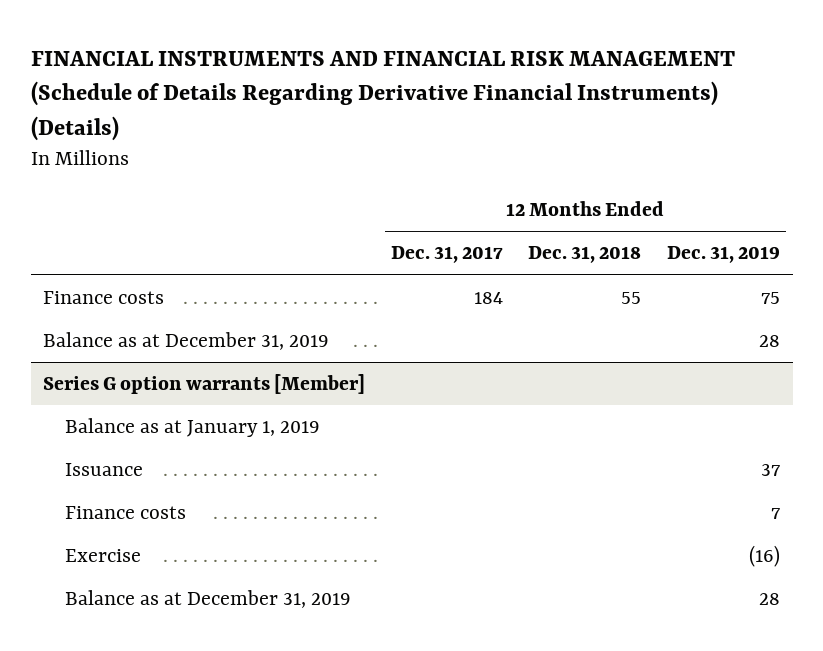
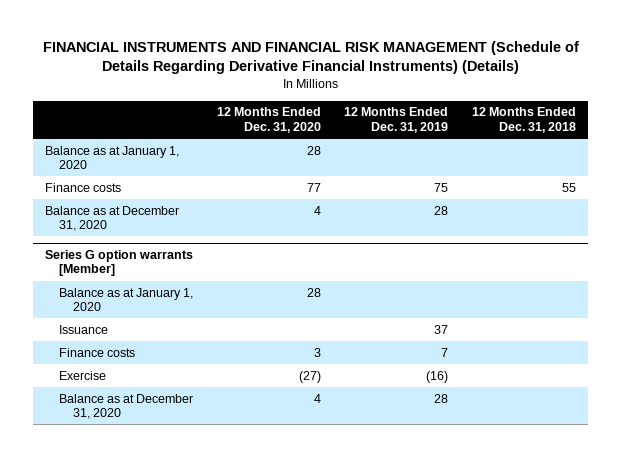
- | 12 Months Ended Dec. 31, 2017 | 12 Months Ended Dec. 31, 2018 | 12 Months Ended Dec. 31, 2019
+ | 12 Months Ended Dec. 31, 2020 | 12 Months Ended Dec. 31, 2019 | 12 Months Ended Dec. 31, 2018
+ Balance as at January 1, 2020 | 28 | |
- Balance as at December 31, 2019 | | | 28
+ Balance as at December 31, 2020 | 4 | 28 |
@ Series G option warrants [Member]
- Balance as at January 1, 2019
+ Balance as at January 1, 2020 | 28 | |
- Balance as at December 31, 2019 | | | 28
+ Balance as at December 31, 2020 | 4 | 28 |

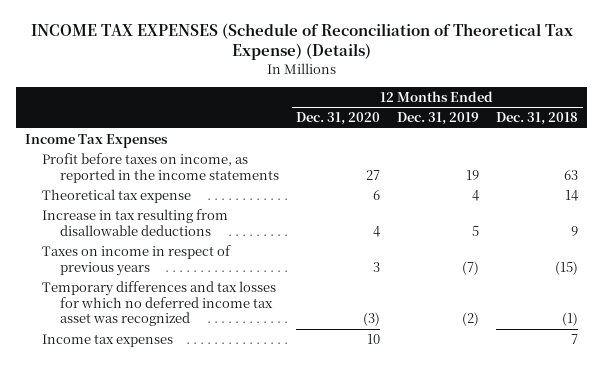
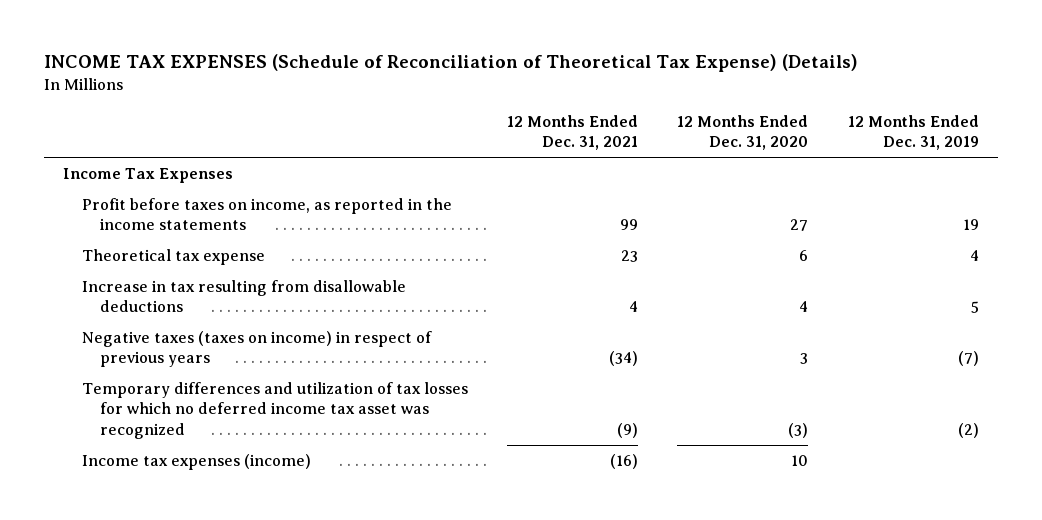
- | 12 Months Ended Dec. 31, 2020 | 12 Months Ended Dec. 31, 2019 | 12 Months Ended Dec. 31, 2018
+ | 12 Months Ended Dec. 31, 2021 | 12 Months Ended Dec. 31, 2020 | 12 Months Ended Dec. 31, 2019
- Taxes on income in respect of previous years | 3 | (7) | (15)
- Temporary differences and tax losses for which no deferred income tax asset was recognized | (3) | (2) | (1)
- Income tax expenses | 10 | | 7
+ Negative taxes (taxes on income) in respect of previous years | (34) | 3 | (7)
+ Temporary differences and utilization of tax losses for which no deferred income tax asset was recognized | (9) | (3) | (2)
+ Income tax expenses (income) | (16) | 10 |

